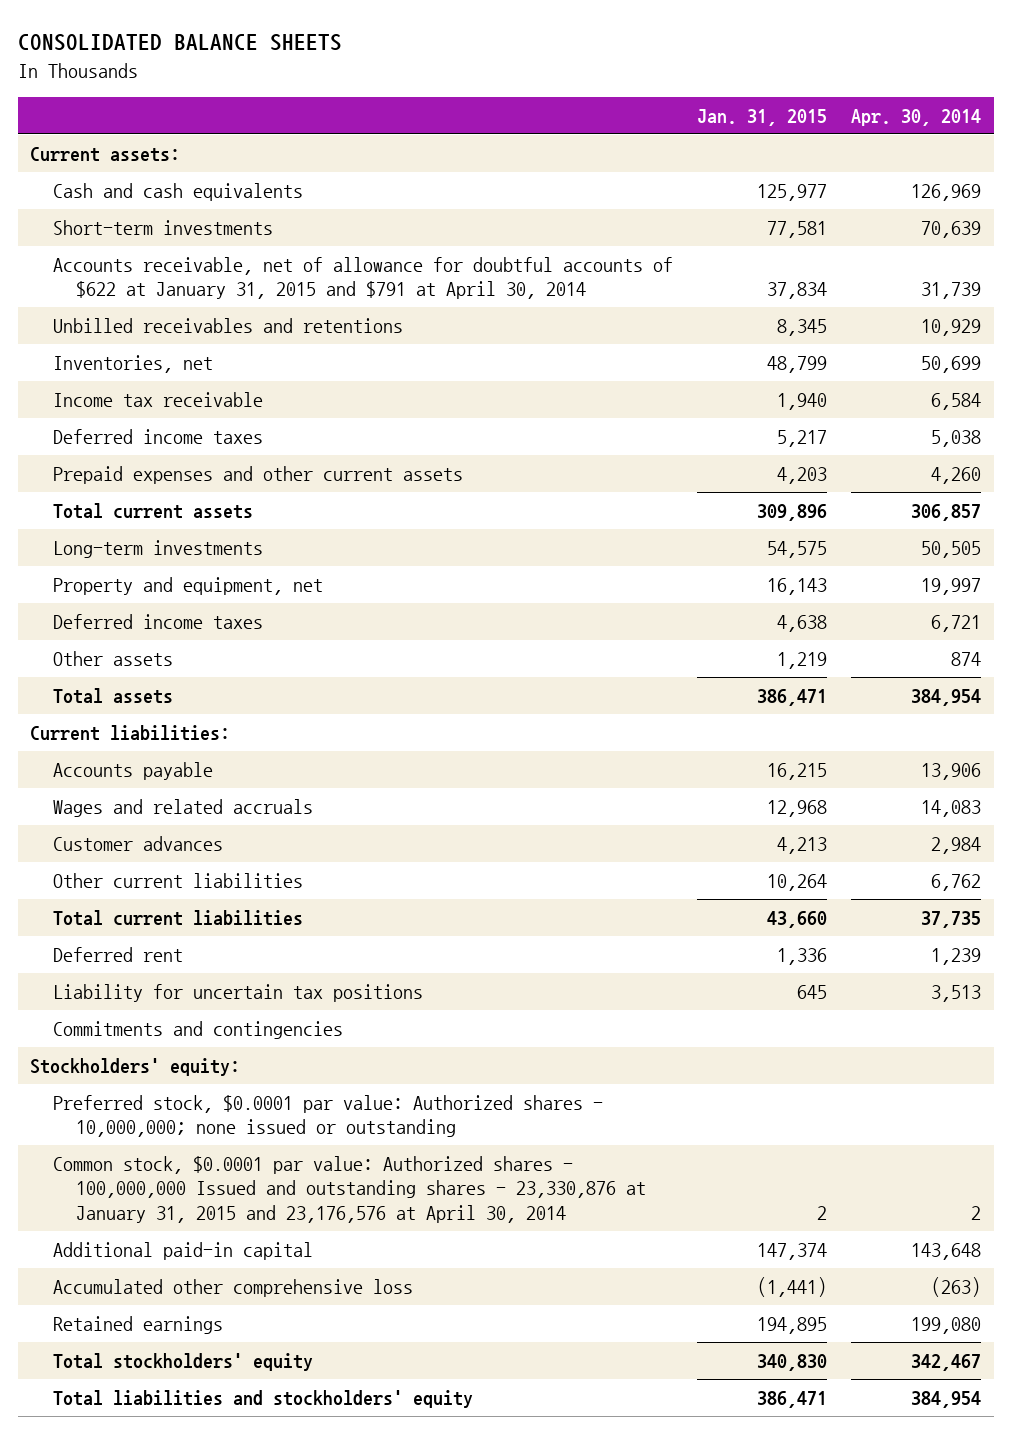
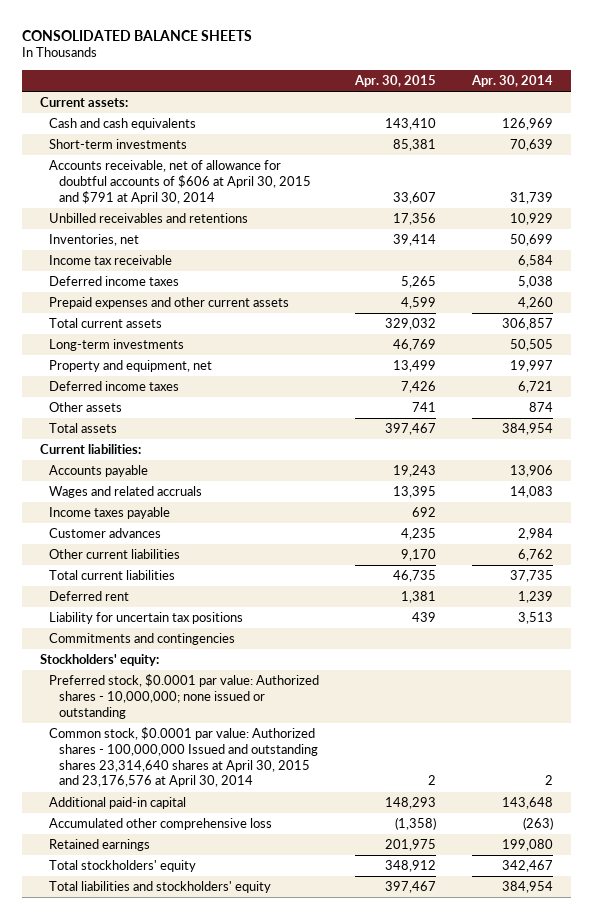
- | Jan. 31, 2015 | Apr. 30, 2014
+ | Apr. 30, 2015 | Apr. 30, 2014
- Accounts receivable, net of allowance for doubtful accounts of $622 at January 31, 2015 and $791 at April 30, 2014 | 37,834 | 31,739
+ Accounts receivable, net of allowance for doubtful accounts of $606 at April 30, 2015 and $791 at April 30, 2014 | 33,607 | 31,739
+ Income taxes payable | 692 |
- Common stock, $0.0001 par value: Authorized shares - 100,000,000 Issued and outstanding shares - 23,330,876 at January 31, 2015 and 23,176,576 at April 30, 2014 | 2 | 2
+ Common stock, $0.0001 par value: Authorized shares - 100,000,000 Issued and outstanding shares 23,314,640 shares at April 30, 2015 and 23,176,576 at April 30, 2014 | 2 | 2

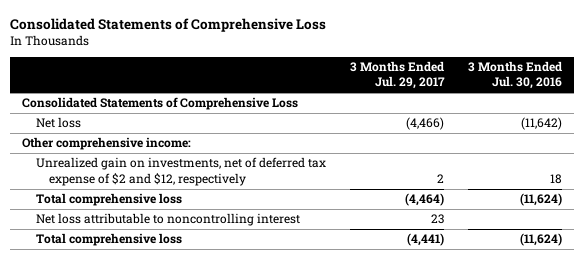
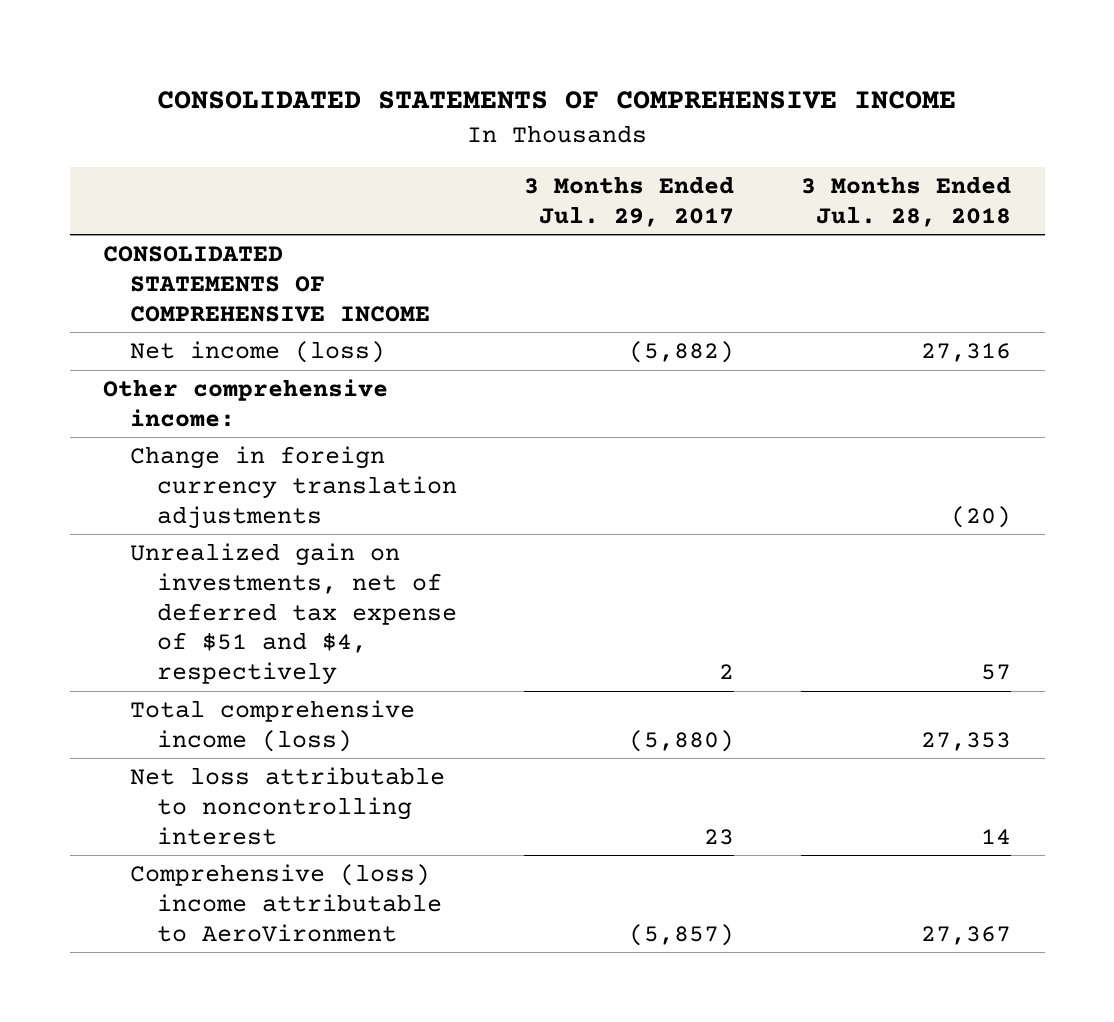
- Consolidated Statements of Comprehensive Loss
+ CONSOLIDATED STATEMENTS OF COMPREHENSIVE INCOME
- | 3 Months Ended Jul. 29, 2017 | 3 Months Ended Jul. 30, 2016
+ | 3 Months Ended Jul. 29, 2017 | 3 Months Ended Jul. 28, 2018
- Consolidated Statements of Comprehensive Loss
- Net loss | (4,466) | (11,642)
+ CONSOLIDATED STATEMENTS OF COMPREHENSIVE INCOME
+ Net income (loss) | (5,882) | 27,316
- Unrealized gain on investments, net of deferred tax expense of $2 and $12, respectively | 2 | 18
- Total comprehensive loss | (4,464) | (11,624)
+ Change in foreign currency translation adjustments | | (20)
+ Unrealized gain on investments, net of deferred tax expense of $51 and $4, respectively | 2 | 57
+ Total comprehensive income (loss) | (5,880) | 27,353
- Total comprehensive loss | (4,441) | (11,624)
+ Comprehensive (loss) income attributable to AeroVironment | (5,857) | 27,367

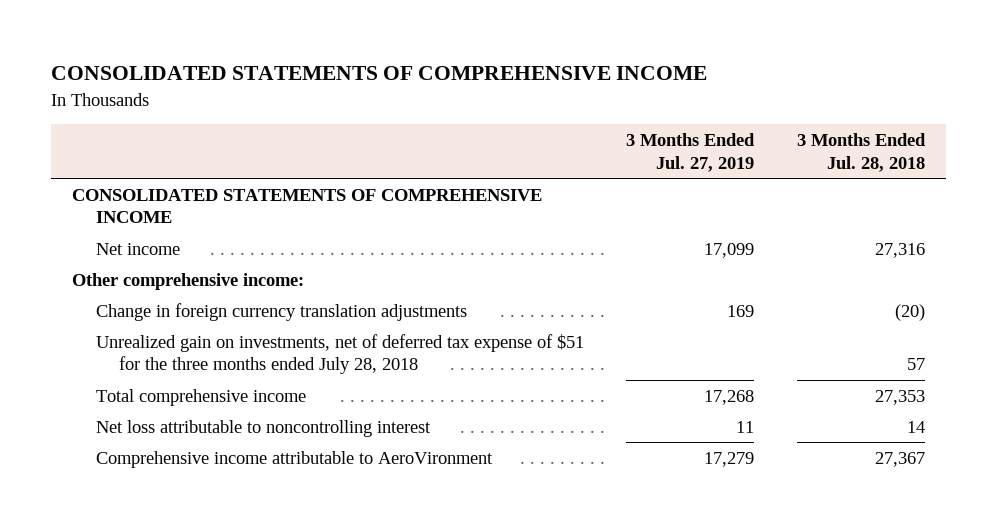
- | 3 Months Ended Jul. 29, 2017 | 3 Months Ended Jul. 28, 2018
+ | 3 Months Ended Jul. 27, 2019 | 3 Months Ended Jul. 28, 2018
- Net income (loss) | (5,882) | 27,316
+ Net income | 17,099 | 27,316
- Unrealized gain on investments, net of deferred tax expense of $51 and $4, respectively | 2 | 57
- Total comprehensive income (loss) | (5,880) | 27,353
+ Unrealized gain on investments, net of deferred tax expense of $51 for the three months ended July 28, 2018 | | 57
+ Total comprehensive income | 17,268 | 27,353
- Comprehensive (loss) income attributable to AeroVironment | (5,857) | 27,367
+ Comprehensive income attributable to AeroVironment | 17,279 | 27,367

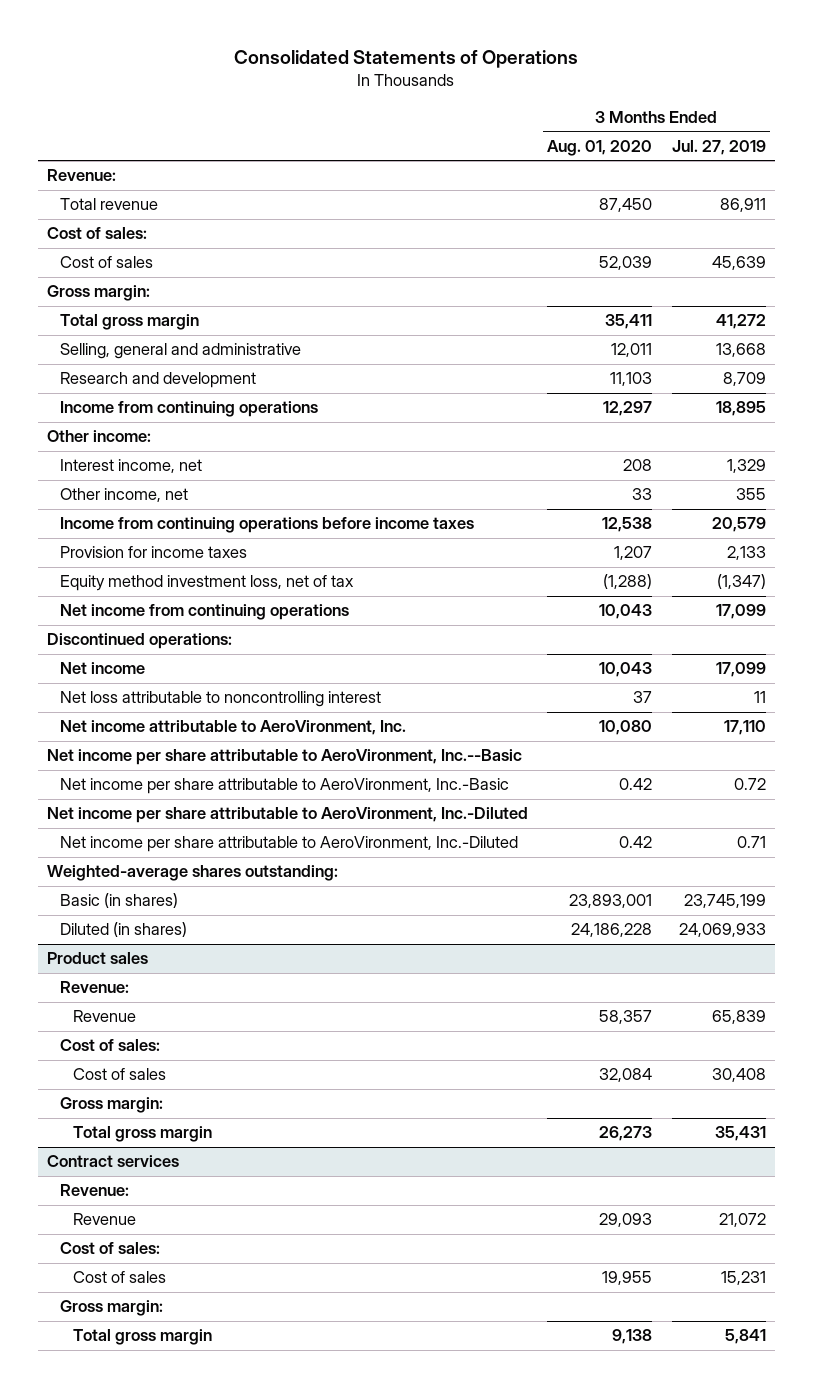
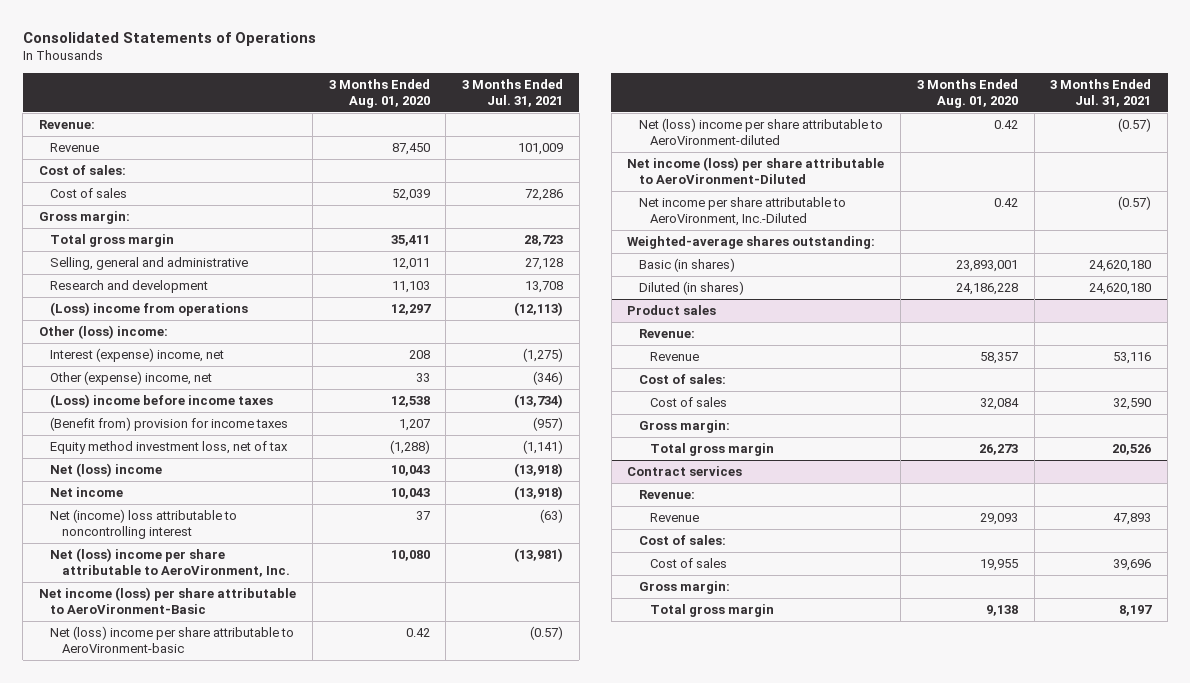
- | 3 Months Ended Aug. 01, 2020 | 3 Months Ended Jul. 27, 2019
+ | 3 Months Ended Aug. 01, 2020 | 3 Months Ended Jul. 31, 2021
- Total revenue | 87,450 | 86,911
+ Revenue | 87,450 | 101,009
- Income from continuing operations | 12,297 | 18,895
- Other income:
- Interest income, net | 208 | 1,329
- Other income, net | 33 | 355
- Income from continuing operations before income taxes | 12,538 | 20,579
- Provision for income taxes | 1,207 | 2,133
+ (Loss) income from operations | 12,297 | (12,113)
+ Other (loss) income:
+ Interest (expense) income, net | 208 | (1,275)
+ Other (expense) income, net | 33 | (346)
+ (Loss) income before income taxes | 12,538 | (13,734)
+ (Benefit from) provision for income taxes | 1,207 | (957)
- Net income from continuing operations | 10,043 | 17,099
- Discontinued operations:
+ Net (loss) income | 10,043 | (13,918)
- Net loss attributable to noncontrolling interest | 37 | 11
- Net income attributable to AeroVironment, Inc. | 10,080 | 17,110
- Net income per share attributable to AeroVironment, Inc.--Basic
- Net income per share attributable to AeroVironment, Inc.-Basic | 0.42 | 0.72
- Net income per share attributable to AeroVironment, Inc.-Diluted
+ Net (income) loss attributable to noncontrolling interest | 37 | (63)
+ Net (loss) income per share attributable to AeroVironment, Inc. | 10,080 | (13,981)
+ Net income (loss) per share attributable to AeroVironment-Basic
+ Net (loss) income per share attributable to AeroVironment-basic | 0.42 | (0.57)
+ Net (loss) income per share attributable to AeroVironment-diluted | 0.42 | (0.57)
+ Net income (loss) per share attributable to AeroVironment-Diluted

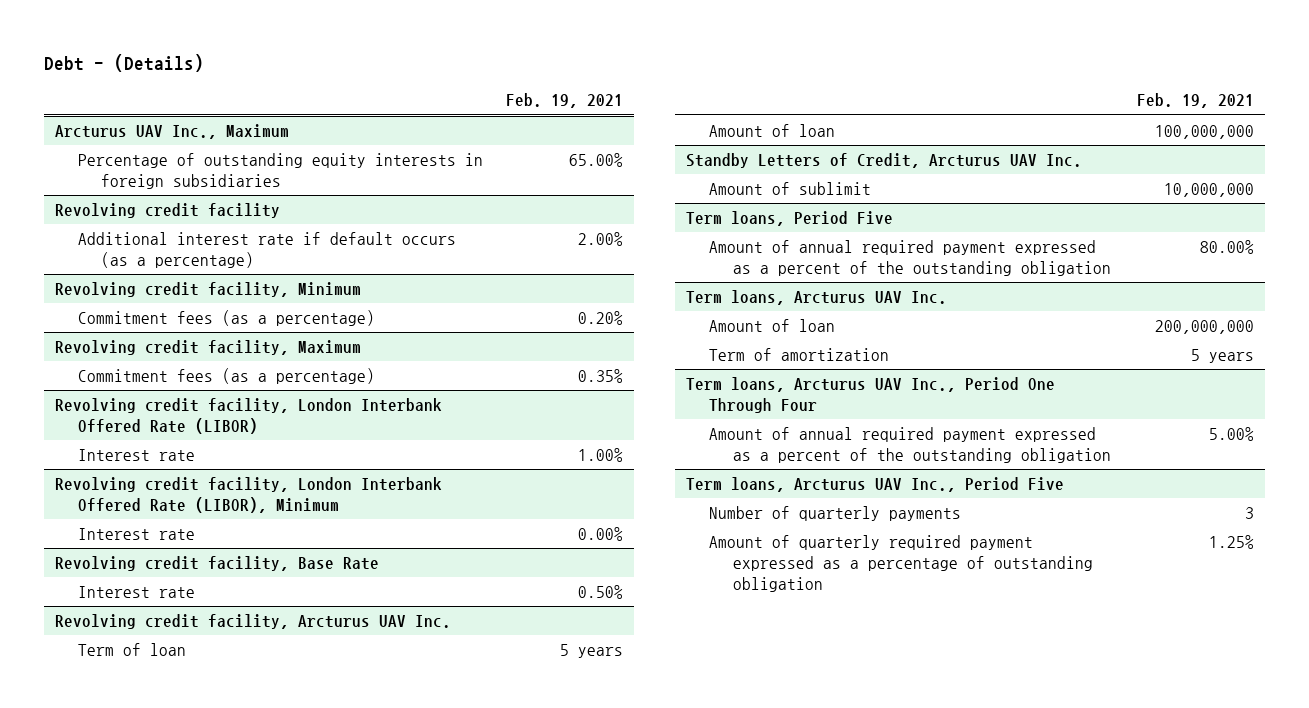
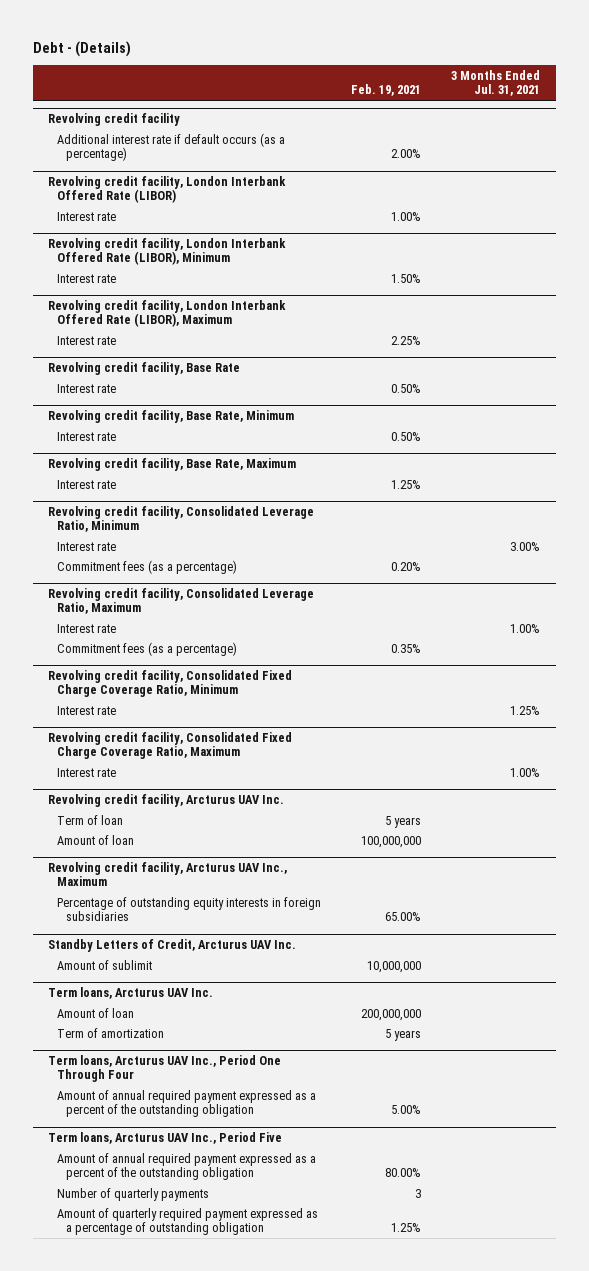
- | Feb. 19, 2021
+ | Feb. 19, 2021 | 3 Months Ended Jul. 31, 2021
- Arcturus UAV Inc., Maximum
- Percentage of outstanding equity interests in foreign subsidiaries | 65.00%
- Revolving credit facility, Minimum
- Commitment fees (as a percentage) | 0.20%
- Revolving credit facility, Maximum
- Commitment fees (as a percentage) | 0.35%
@ Revolving credit facility, London Interbank Offered Rate (LIBOR), Minimum
- Interest rate | 0.00%
+ Interest rate | 1.50% |
+ Revolving credit facility, London Interbank Offered Rate (LIBOR), Maximum
+ Interest rate | 2.25% |
+ Revolving credit facility, Base Rate, Minimum
+ Interest rate | 0.50% |
+ Revolving credit facility, Base Rate, Maximum
+ Interest rate | 1.25% |
+ Revolving credit facility, Consolidated Leverage Ratio, Minimum
+ Interest rate | | 3.00%
+ Commitment fees (as a percentage) | 0.20% |
+ Revolving credit facility, Consolidated Leverage Ratio, Maximum
+ Interest rate | | 1.00%
+ Commitment fees (as a percentage) | 0.35% |
+ Revolving credit facility, Consolidated Fixed Charge Coverage Ratio, Minimum
+ Interest rate | | 1.25%
+ Revolving credit facility, Consolidated Fixed Charge Coverage Ratio, Maximum
+ Interest rate | | 1.00%
+ Revolving credit facility, Arcturus UAV Inc., Maximum
+ Percentage of outstanding equity interests in foreign subsidiaries | 65.00% |
- Term loans, Period Five
- Amount of annual required payment expressed as a percent of the outstanding obligation | 80.00%
@ Term loans, Arcturus UAV Inc., Period Five
+ Amount of annual required payment expressed as a percent of the outstanding obligation | 80.00% |

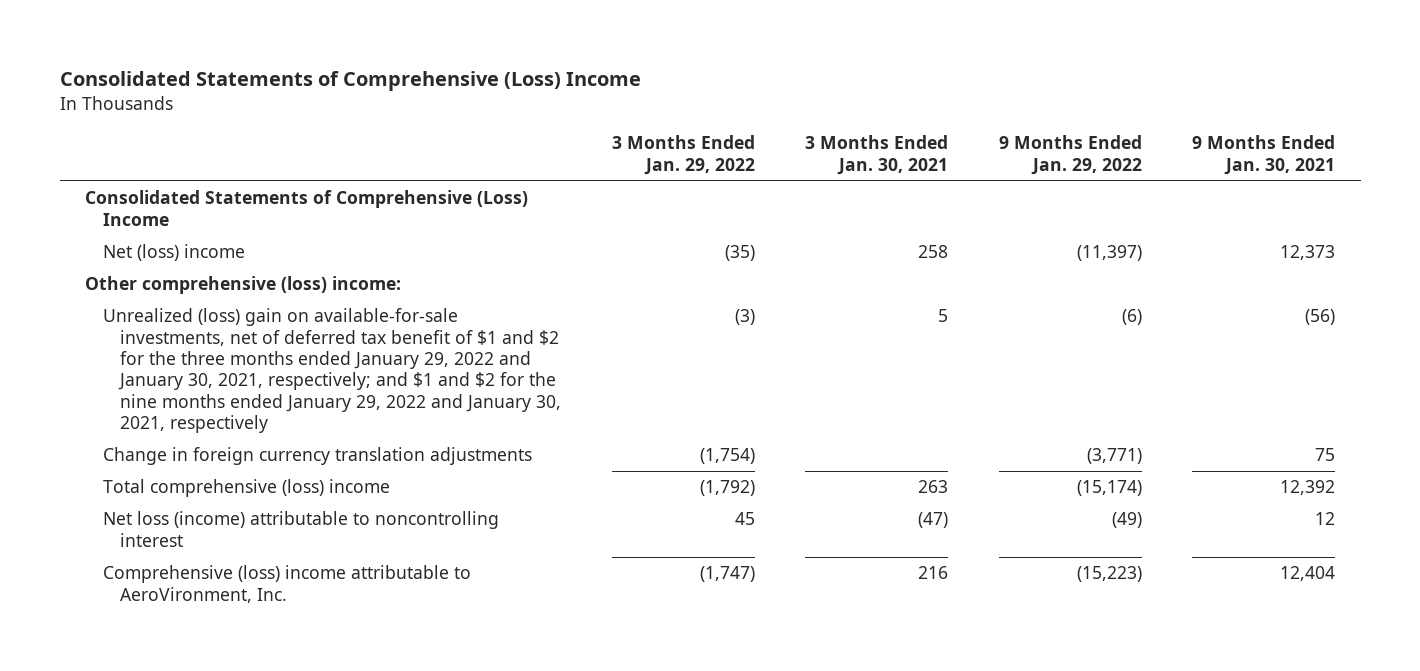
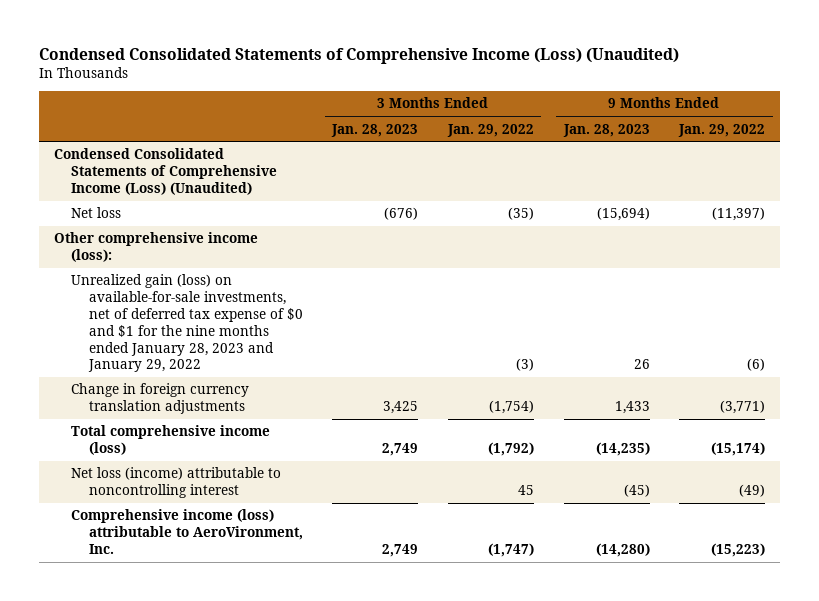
- Consolidated Statements of Comprehensive (Loss) Income
+ Condensed Consolidated Statements of Comprehensive Income (Loss) (Unaudited)
- | 3 Months Ended Jan. 29, 2022 | 3 Months Ended Jan. 30, 2021 | 9 Months Ended Jan. 29, 2022 | 9 Months Ended Jan. 30, 2021
+ | 3 Months Ended Jan. 28, 2023 | 3 Months Ended Jan. 29, 2022 | 9 Months Ended Jan. 28, 2023 | 9 Months Ended Jan. 29, 2022
- Consolidated Statements of Comprehensive (Loss) Income
- Net (loss) income | (35) | 258 | (11,397) | 12,373
- Other comprehensive (loss) income:
- Unrealized (loss) gain on available-for-sale investments, net of deferred tax benefit of $1 and $2 for the three months ended January 29, 2022 and January 30, 2021, respectively; and $1 and $2 for the nine months ended January 29, 2022 and January 30, 2021, respectively | (3) | 5 | (6) | (56)
+ Condensed Consolidated Statements of Comprehensive Income (Loss) (Unaudited)
+ Net loss | (676) | (35) | (15,694) | (11,397)
+ Other comprehensive income (loss):
+ Unrealized gain (loss) on available-for-sale investments, net of deferred tax expense of $0 and $1 for the nine months ended January 28, 2023 and January 29, 2022 | | (3) | 26 | (6)
- Total comprehensive (loss) income | (1,792) | 263 | (15,174) | 12,392
+ Total comprehensive income (loss) | 2,749 | (1,792) | (14,235) | (15,174)
- Comprehensive (loss) income attributable to AeroVironment, Inc. | (1,747) | 216 | (15,223) | 12,404
+ Comprehensive income (loss) attributable to AeroVironment, Inc. | 2,749 | (1,747) | (14,280) | (15,223)

